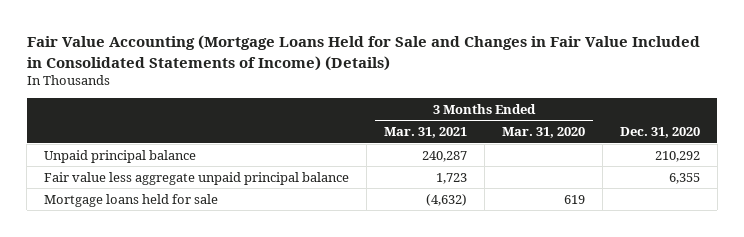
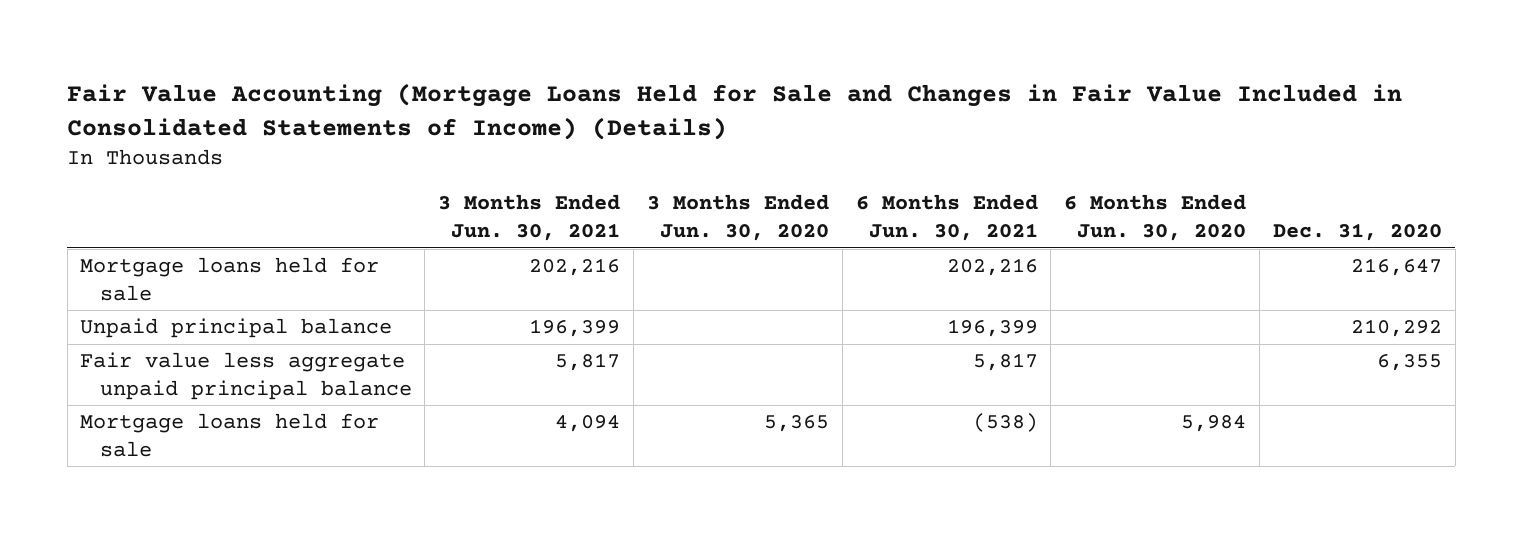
- | 3 Months Ended Mar. 31, 2021 | 3 Months Ended Mar. 31, 2020 | Dec. 31, 2020
+ | 3 Months Ended Jun. 30, 2021 | 3 Months Ended Jun. 30, 2020 | 6 Months Ended Jun. 30, 2021 | 6 Months Ended Jun. 30, 2020 | Dec. 31, 2020
+ Mortgage loans held for sale | 202,216 | | 202,216 | | 216,647

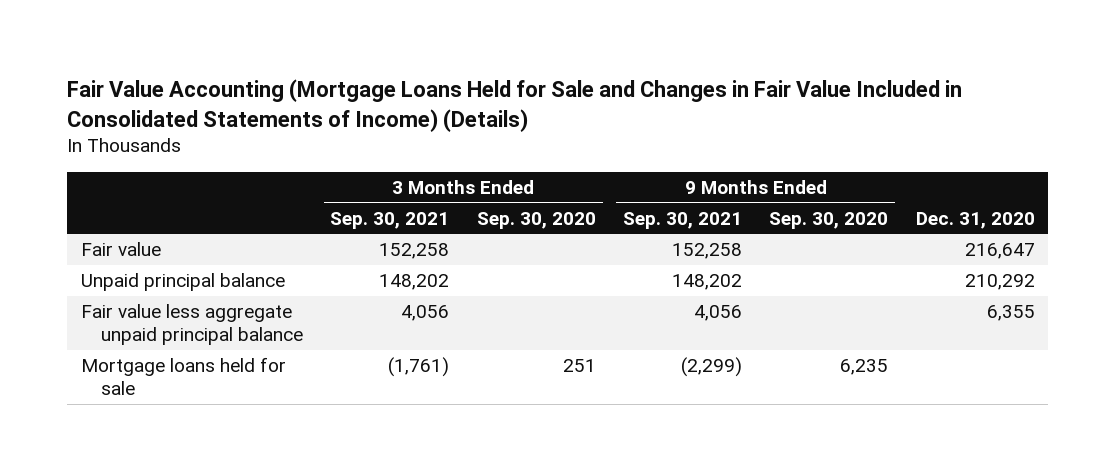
- | 3 Months Ended Jun. 30, 2021 | 3 Months Ended Jun. 30, 2020 | 6 Months Ended Jun. 30, 2021 | 6 Months Ended Jun. 30, 2020 | Dec. 31, 2020
+ | 3 Months Ended Sep. 30, 2021 | 3 Months Ended Sep. 30, 2020 | 9 Months Ended Sep. 30, 2021 | 9 Months Ended Sep. 30, 2020 | Dec. 31, 2020
- Mortgage loans held for sale | 202,216 | | 202,216 | | 216,647
+ Fair value | 152,258 | | 152,258 | | 216,647

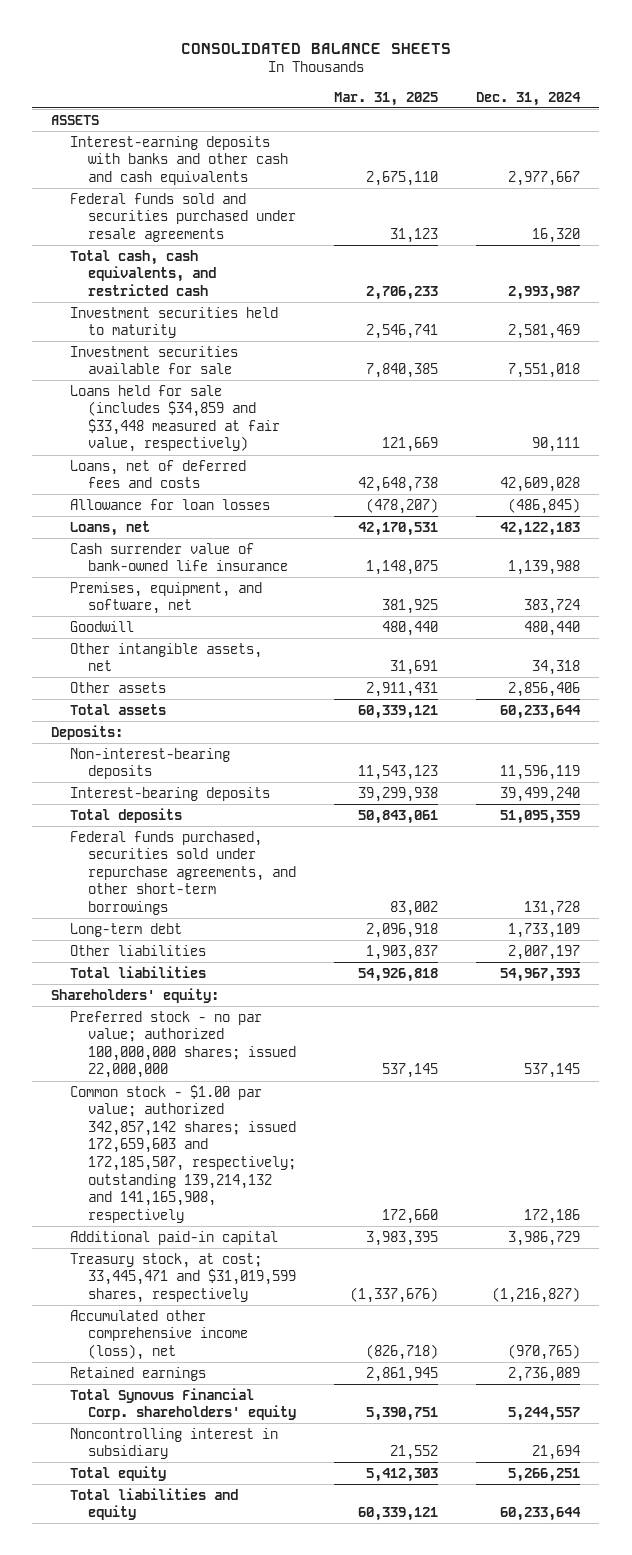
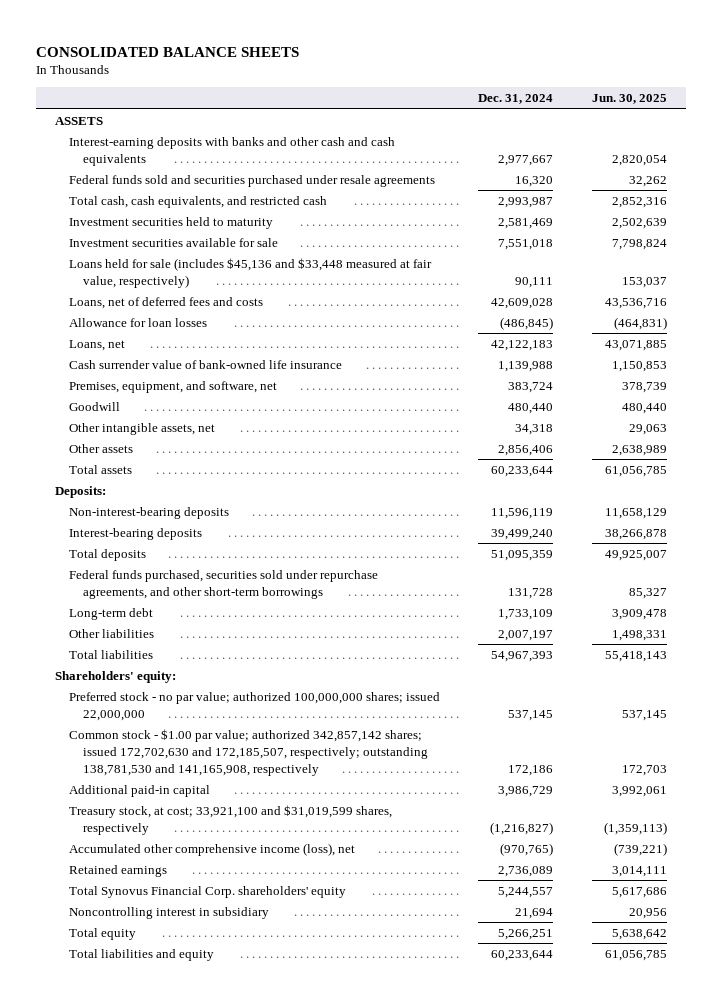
- | Mar. 31, 2025 | Dec. 31, 2024
+ | Dec. 31, 2024 | Jun. 30, 2025
- Loans held for sale (includes $34,859 and $33,448 measured at fair value, respectively) | 121,669 | 90,111
+ Loans held for sale (includes $45,136 and $33,448 measured at fair value, respectively) | 90,111 | 153,037
- Common stock - $1.00 par value; authorized 342,857,142 shares; issued 172,659,603 and 172,185,507, respectively; outstanding 139,214,132 and 141,165,908, respectively | 172,660 | 172,186
+ Common stock - $1.00 par value; authorized 342,857,142 shares; issued 172,702,630 and 172,185,507, respectively; outstanding 138,781,530 and 141,165,908, respectively | 172,186 | 172,703
- Treasury stock, at cost; 33,445,471 and $31,019,599 shares, respectively | (1,337,676) | (1,216,827)
+ Treasury stock, at cost; 33,921,100 and $31,019,599 shares, respectively | (1,216,827) | (1,359,113)

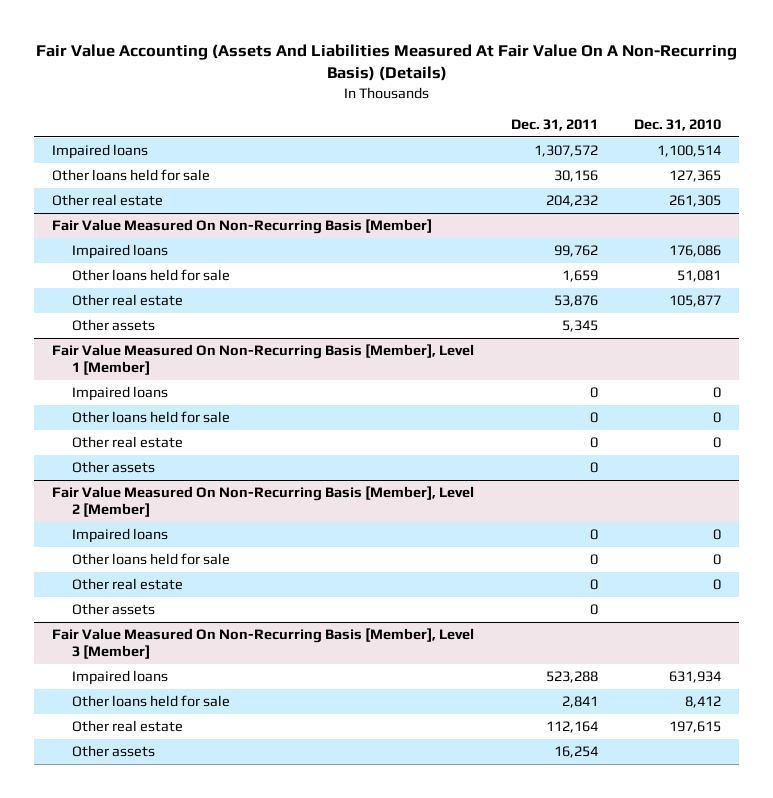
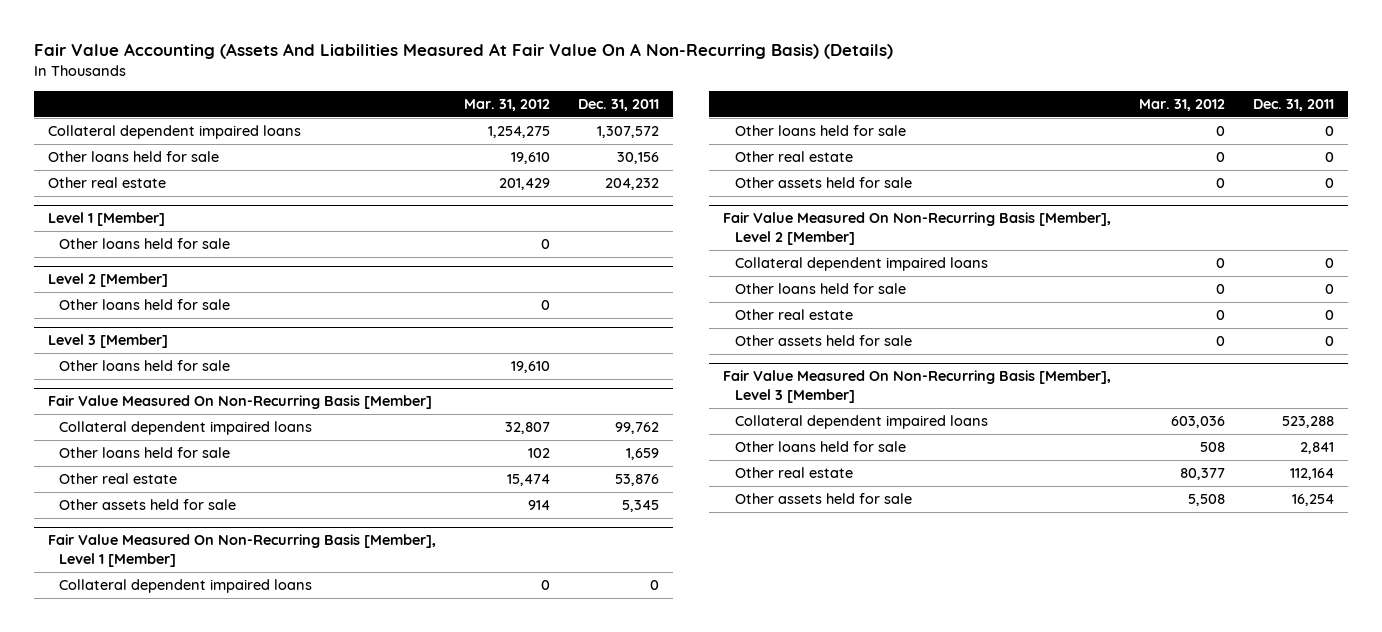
- | Dec. 31, 2011 | Dec. 31, 2010
+ | Mar. 31, 2012 | Dec. 31, 2011
- Impaired loans | 1,307,572 | 1,100,514
+ Collateral dependent impaired loans | 1,254,275 | 1,307,572
+ Level 1 [Member]
+ Other loans held for sale | 0 |
+ Level 2 [Member]
+ Other loans held for sale | 0 |
+ Level 3 [Member]
+ Other loans held for sale | 19,610 |
@ Fair Value Measured On Non-Recurring Basis [Member]
- Impaired loans | 99,762 | 176,086
+ Collateral dependent impaired loans | 32,807 | 99,762
- Other assets | 5,345 |
+ Other assets held for sale | 914 | 5,345
@ Fair Value Measured On Non-Recurring Basis [Member], Level 1 [Member]
- Impaired loans | 0 | 0
+ Collateral dependent impaired loans | 0 | 0
- Other assets | 0 |
+ Other assets held for sale | 0 | 0
@ Fair Value Measured On Non-Recurring Basis [Member], Level 2 [Member]
- Impaired loans | 0 | 0
+ Collateral dependent impaired loans | 0 | 0
- Other assets | 0 |
+ Other assets held for sale | 0 | 0
@ Fair Value Measured On Non-Recurring Basis [Member], Level 3 [Member]
- Impaired loans | 523,288 | 631,934
+ Collateral dependent impaired loans | 603,036 | 523,288
- Other assets | 16,254 |
+ Other assets held for sale | 5,508 | 16,254

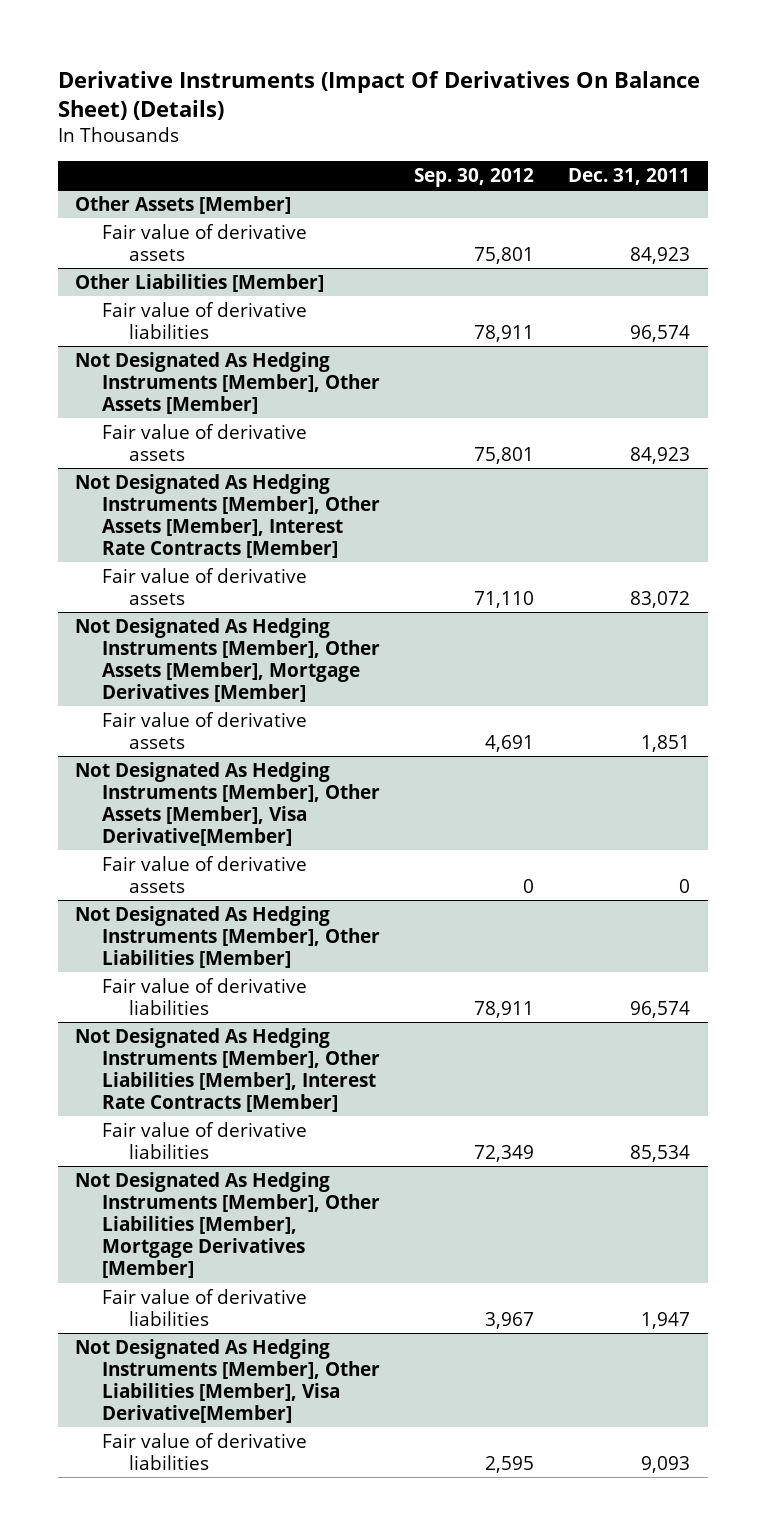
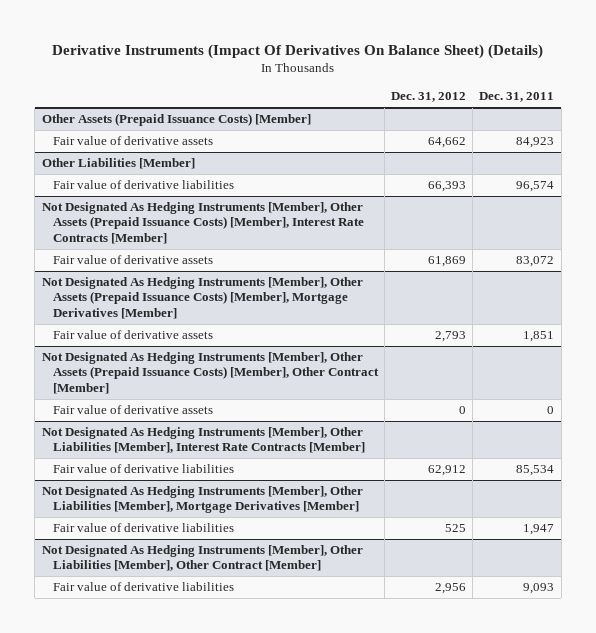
- | Sep. 30, 2012 | Dec. 31, 2011
+ | Dec. 31, 2012 | Dec. 31, 2011
- Other Assets [Member]
+ Other Assets (Prepaid Issuance Costs) [Member]
- Not Designated As Hedging Instruments [Member], Other Assets [Member]
- Fair value of derivative assets | 75,801 | 84,923
- Not Designated As Hedging Instruments [Member], Other Assets [Member], Interest Rate Contracts [Member]
+ Not Designated As Hedging Instruments [Member], Other Assets (Prepaid Issuance Costs) [Member], Interest Rate Contracts [Member]
- Not Designated As Hedging Instruments [Member], Other Assets [Member], Mortgage Derivatives [Member]
+ Not Designated As Hedging Instruments [Member], Other Assets (Prepaid Issuance Costs) [Member], Mortgage Derivatives [Member]
- Not Designated As Hedging Instruments [Member], Other Assets [Member], Visa Derivative[Member]
+ Not Designated As Hedging Instruments [Member], Other Assets (Prepaid Issuance Costs) [Member], Other Contract [Member]
- Not Designated As Hedging Instruments [Member], Other Liabilities [Member]
- Fair value of derivative liabilities | 78,911 | 96,574
- Not Designated As Hedging Instruments [Member], Other Liabilities [Member], Visa Derivative[Member]
+ Not Designated As Hedging Instruments [Member], Other Liabilities [Member], Other Contract [Member]

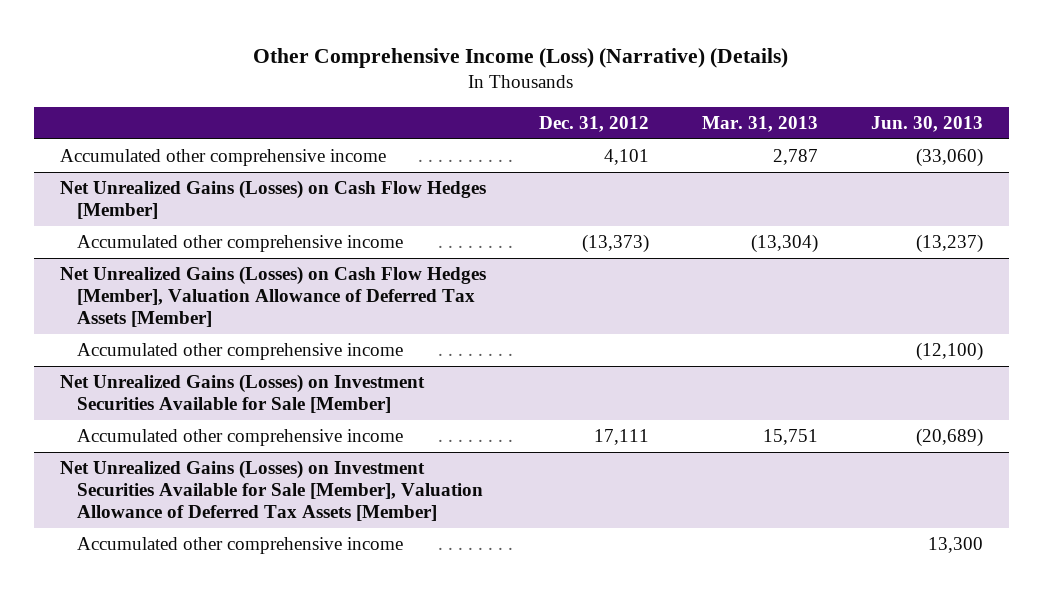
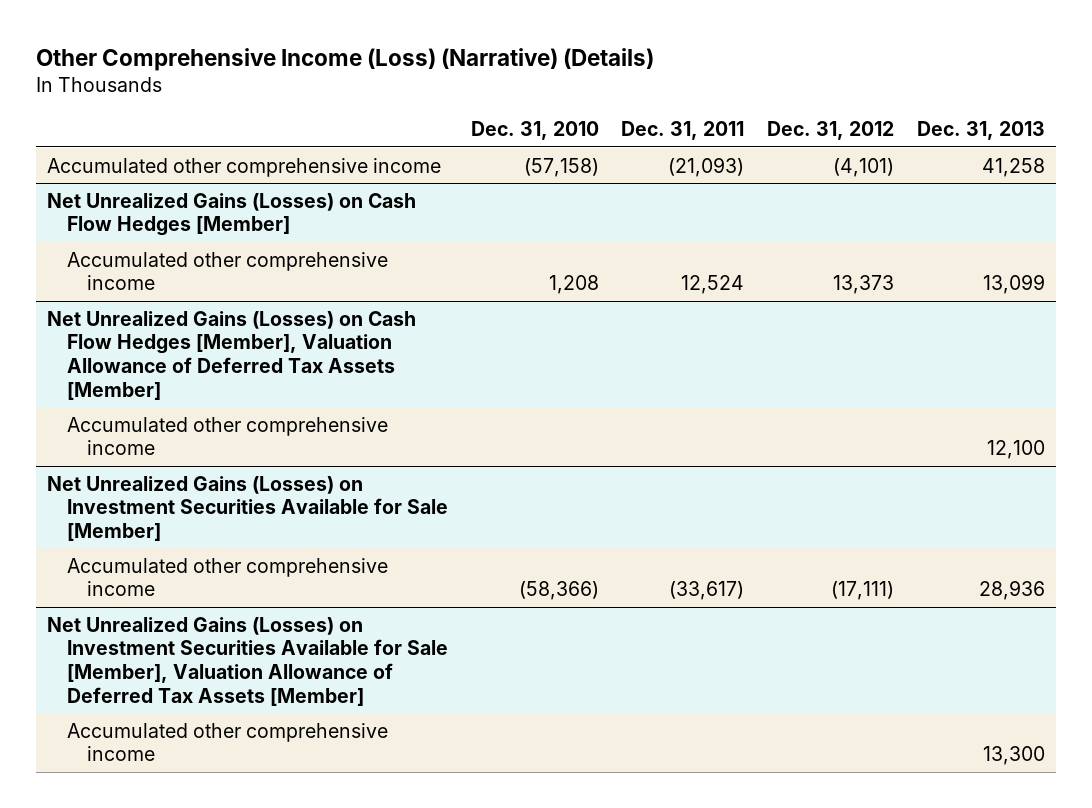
- | Dec. 31, 2012 | Mar. 31, 2013 | Jun. 30, 2013
+ | Dec. 31, 2010 | Dec. 31, 2011 | Dec. 31, 2012 | Dec. 31, 2013
- Accumulated other comprehensive income | 4,101 | 2,787 | (33,060)
+ Accumulated other comprehensive income | (57,158) | (21,093) | (4,101) | 41,258
@ Net Unrealized Gains (Losses) on Cash Flow Hedges [Member]
- Accumulated other comprehensive income | (13,373) | (13,304) | (13,237)
+ Accumulated other comprehensive income | 1,208 | 12,524 | 13,373 | 13,099
@ Net Unrealized Gains (Losses) on Investment Securities Available for Sale [Member]
- Accumulated other comprehensive income | 17,111 | 15,751 | (20,689)
+ Accumulated other comprehensive income | (58,366) | (33,617) | (17,111) | 28,936

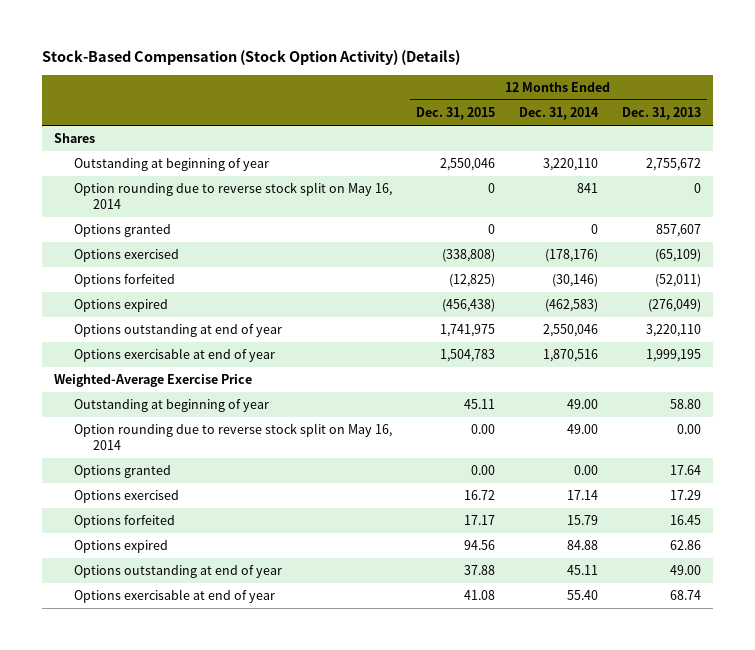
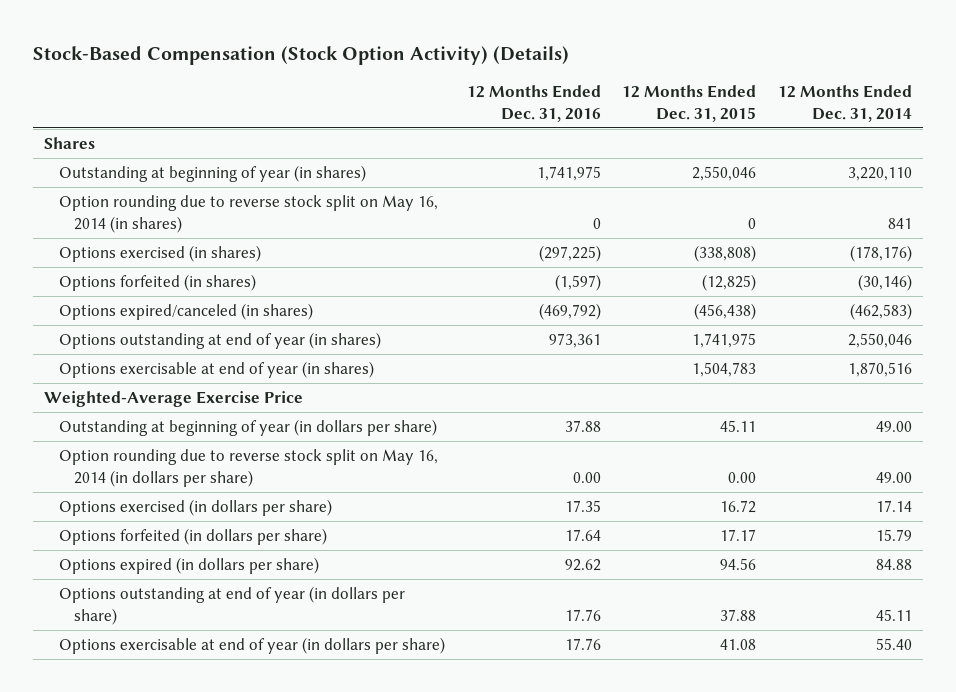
- | 12 Months Ended Dec. 31, 2015 | 12 Months Ended Dec. 31, 2014 | 12 Months Ended Dec. 31, 2013
+ | 12 Months Ended Dec. 31, 2016 | 12 Months Ended Dec. 31, 2015 | 12 Months Ended Dec. 31, 2014
- Outstanding at beginning of year | 2,550,046 | 3,220,110 | 2,755,672
- Option rounding due to reverse stock split on May 16, 2014 | 0 | 841 | 0
- Options granted | 0 | 0 | 857,607
- Options exercised | (338,808) | (178,176) | (65,109)
- Options forfeited | (12,825) | (30,146) | (52,011)
- Options expired | (456,438) | (462,583) | (276,049)
- Options outstanding at end of year | 1,741,975 | 2,550,046 | 3,220,110
- Options exercisable at end of year | 1,504,783 | 1,870,516 | 1,999,195
+ Outstanding at beginning of year (in shares) | 1,741,975 | 2,550,046 | 3,220,110
+ Option rounding due to reverse stock split on May 16, 2014 (in shares) | 0 | 0 | 841
+ Options exercised (in shares) | (297,225) | (338,808) | (178,176)
+ Options forfeited (in shares) | (1,597) | (12,825) | (30,146)
+ Options expired/canceled (in shares) | (469,792) | (456,438) | (462,583)
+ Options outstanding at end of year (in shares) | 973,361 | 1,741,975 | 2,550,046
+ Options exercisable at end of year (in shares) | | 1,504,783 | 1,870,516
- Outstanding at beginning of year | 45.11 | 49.00 | 58.80
- Option rounding due to reverse stock split on May 16, 2014 | 0.00 | 49.00 | 0.00
- Options granted | 0.00 | 0.00 | 17.64
- Options exercised | 16.72 | 17.14 | 17.29
- Options forfeited | 17.17 | 15.79 | 16.45
- Options expired | 94.56 | 84.88 | 62.86
- Options outstanding at end of year | 37.88 | 45.11 | 49.00
- Options exercisable at end of year | 41.08 | 55.40 | 68.74
+ Outstanding at beginning of year (in dollars per share) | 37.88 | 45.11 | 49.00
+ Option rounding due to reverse stock split on May 16, 2014 (in dollars per share) | 0.00 | 0.00 | 49.00
+ Options exercised (in dollars per share) | 17.35 | 16.72 | 17.14
+ Options forfeited (in dollars per share) | 17.64 | 17.17 | 15.79
+ Options expired (in dollars per share) | 92.62 | 94.56 | 84.88
+ Options outstanding at end of year (in dollars per share) | 17.76 | 37.88 | 45.11
+ Options exercisable at end of year (in dollars per share) | 17.76 | 41.08 | 55.40

